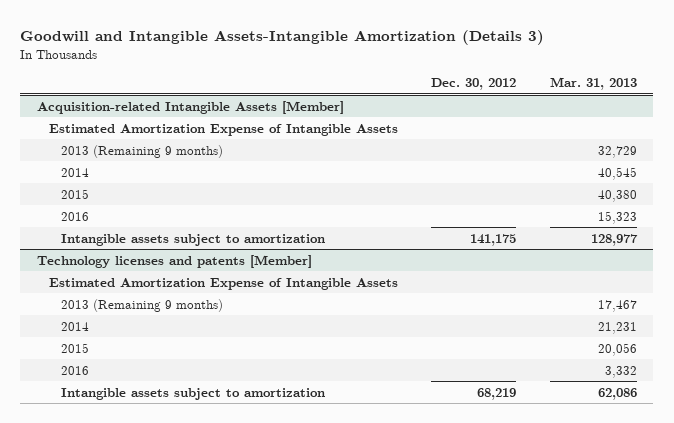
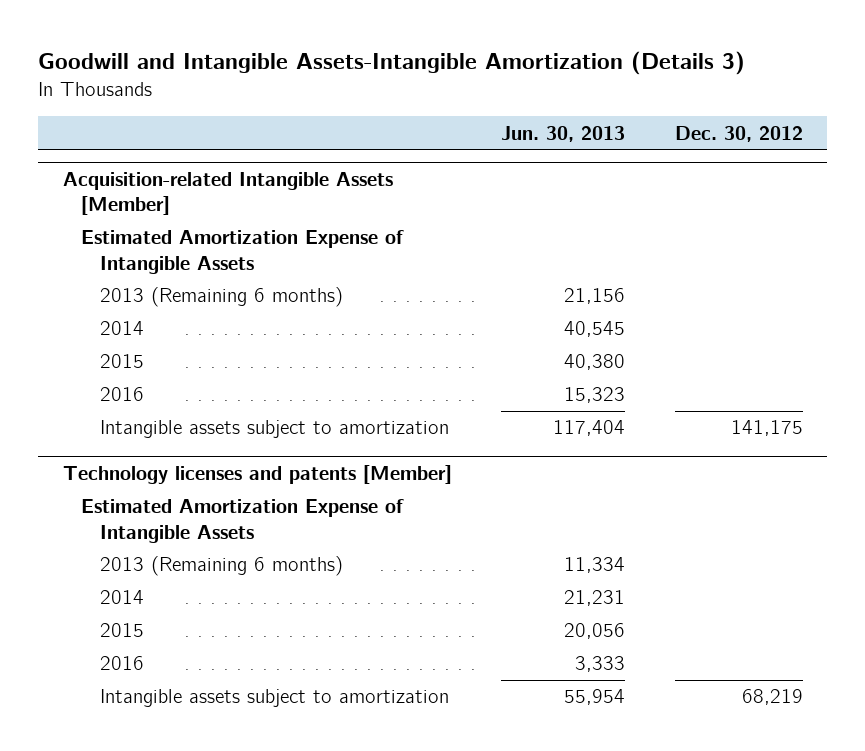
- | Dec. 30, 2012 | Mar. 31, 2013
+ | Jun. 30, 2013 | Dec. 30, 2012
@ Acquisition-related Intangible Assets [Member]
- 2013 (Remaining 9 months) | | 32,729
+ 2013 (Remaining 6 months) | 21,156 |
@ Technology licenses and patents [Member]
- 2013 (Remaining 9 months) | | 17,467
+ 2013 (Remaining 6 months) | 11,334 |

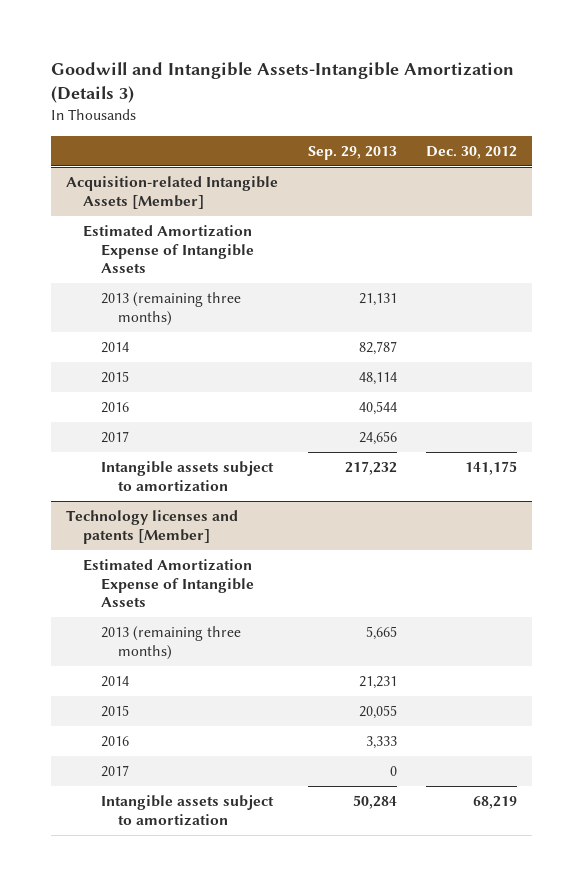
- | Jun. 30, 2013 | Dec. 30, 2012
+ | Sep. 29, 2013 | Dec. 30, 2012
@ Acquisition-related Intangible Assets [Member]
- 2013 (Remaining 6 months) | 21,156 |
+ 2013 (remaining three months) | 21,131 |
+ 2017 | 24,656 |
@ Technology licenses and patents [Member]
- 2013 (Remaining 6 months) | 11,334 |
+ 2013 (remaining three months) | 5,665 |
+ 2017 | 0 |

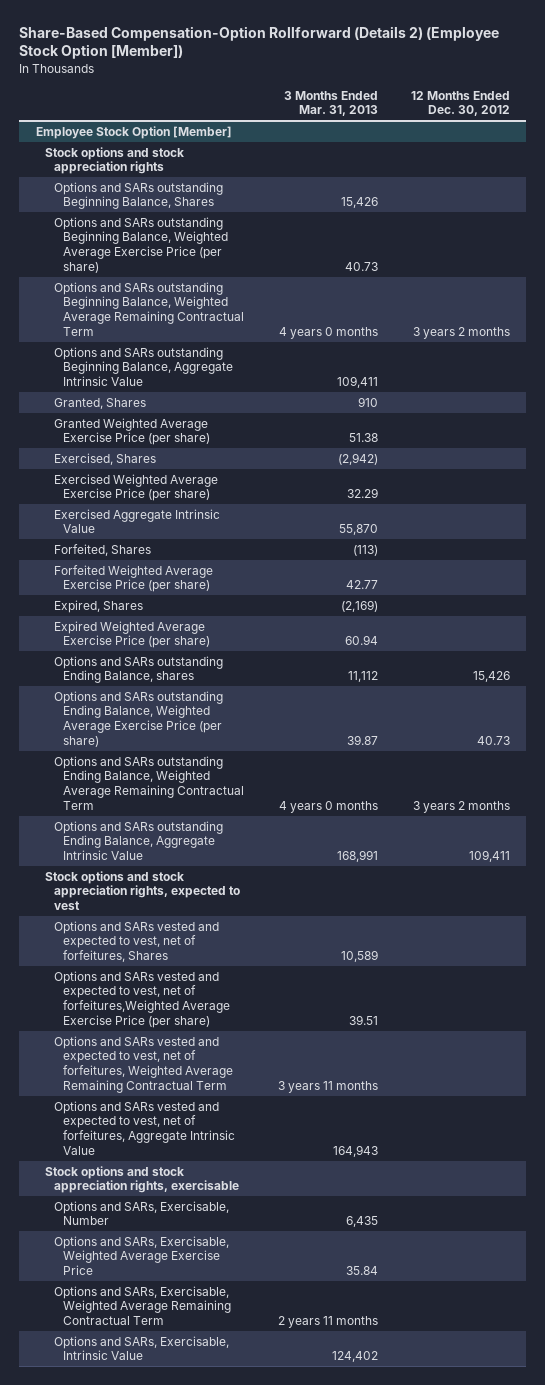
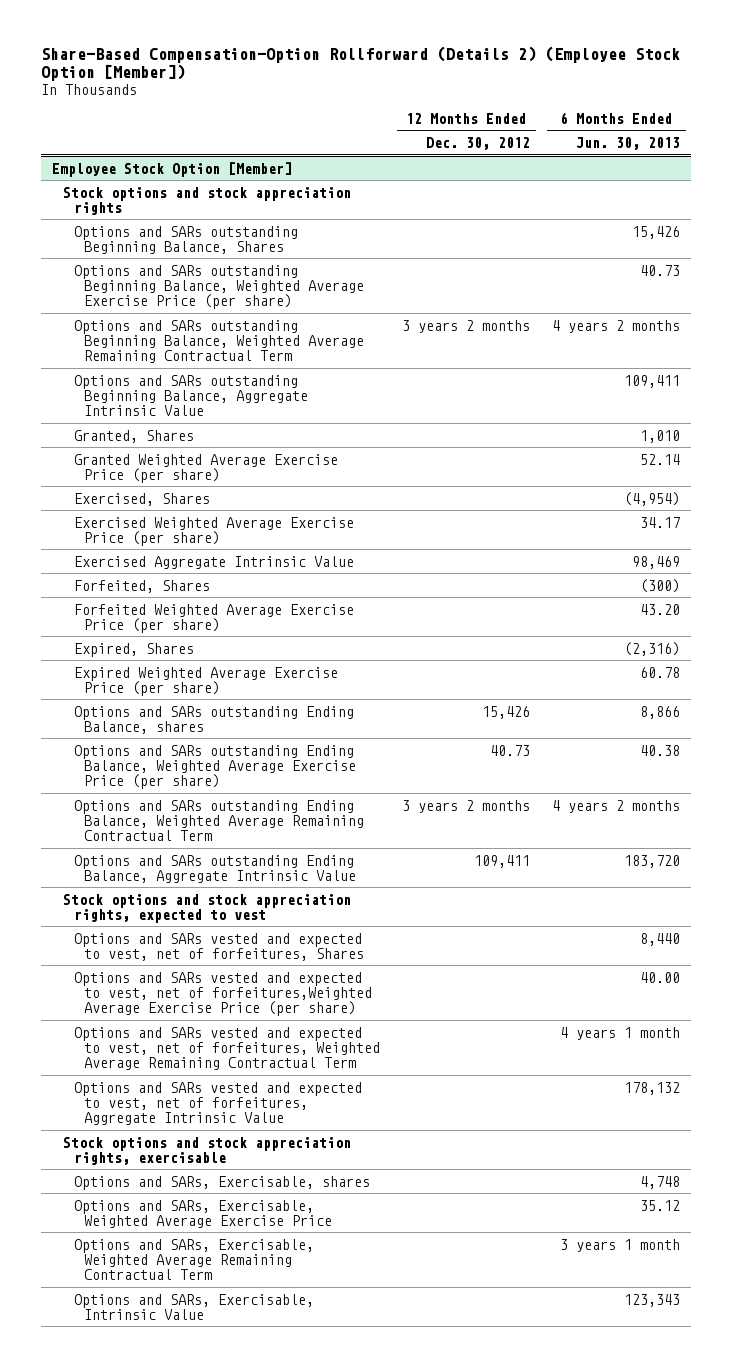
- | 3 Months Ended Mar. 31, 2013 | 12 Months Ended Dec. 30, 2012
+ | 12 Months Ended Dec. 30, 2012 | 6 Months Ended Jun. 30, 2013
@ Employee Stock Option [Member]
- Options and SARs, Exercisable, Number | 6,435 |
+ Options and SARs, Exercisable, shares | | 4,748

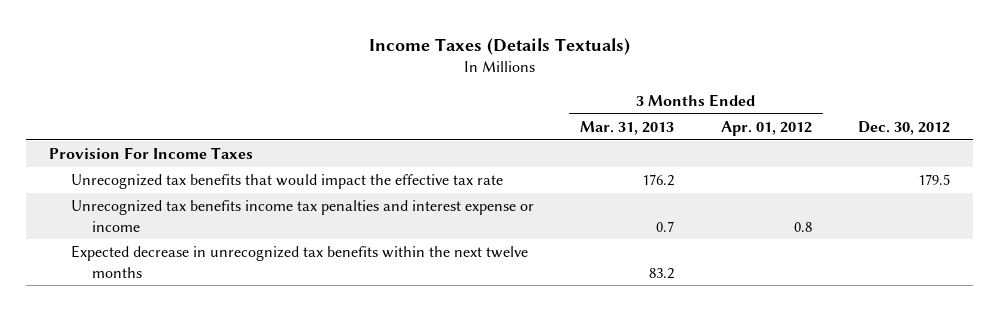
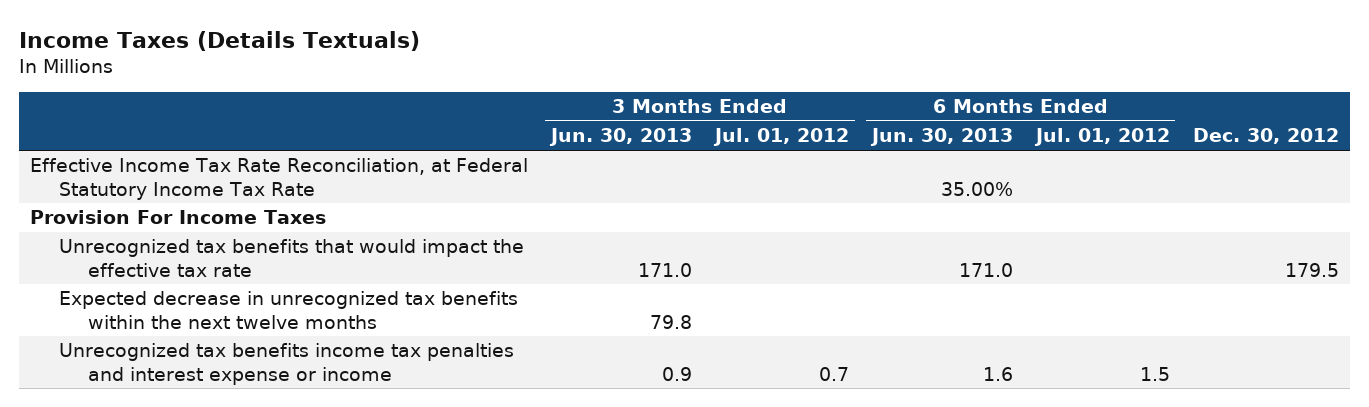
- | 3 Months Ended Mar. 31, 2013 | 3 Months Ended Apr. 01, 2012 | Dec. 30, 2012
+ | 3 Months Ended Jun. 30, 2013 | 3 Months Ended Jul. 01, 2012 | 6 Months Ended Jun. 30, 2013 | 6 Months Ended Jul. 01, 2012 | Dec. 30, 2012
+ Effective Income Tax Rate Reconciliation, at Federal Statutory Income Tax Rate | | | 35.00% | |
moved down: Unrecognized tax benefits income tax penalties and interest expense or income | 0.9 | 0.7 | 1.6 | 1.5 |

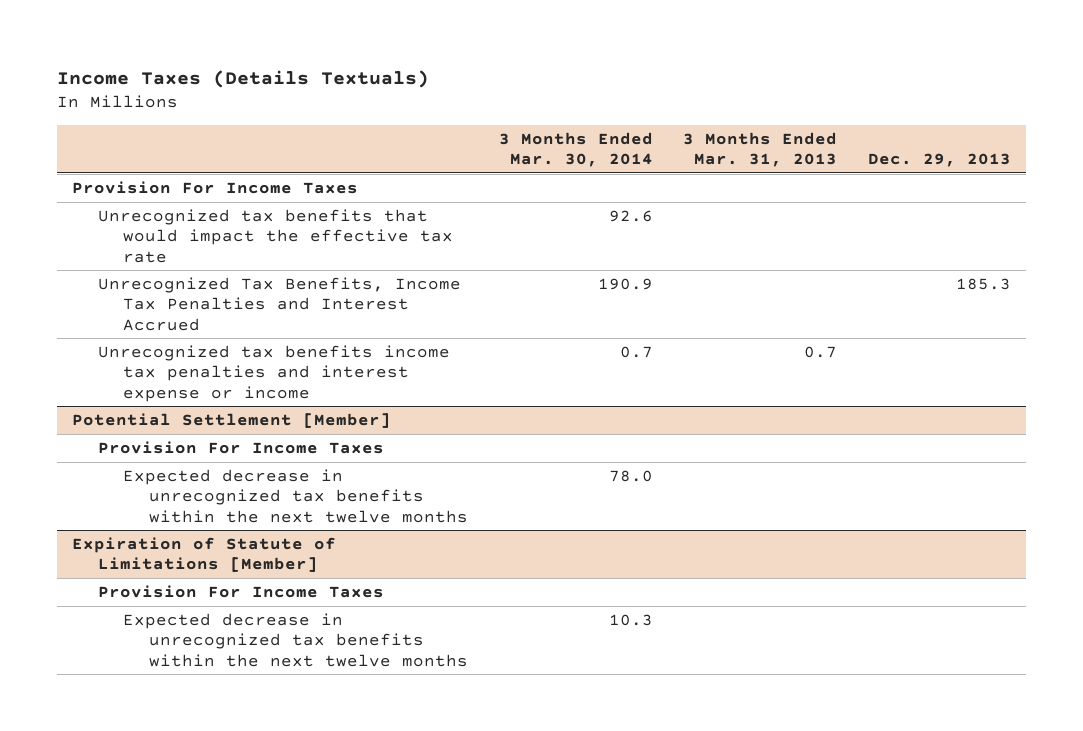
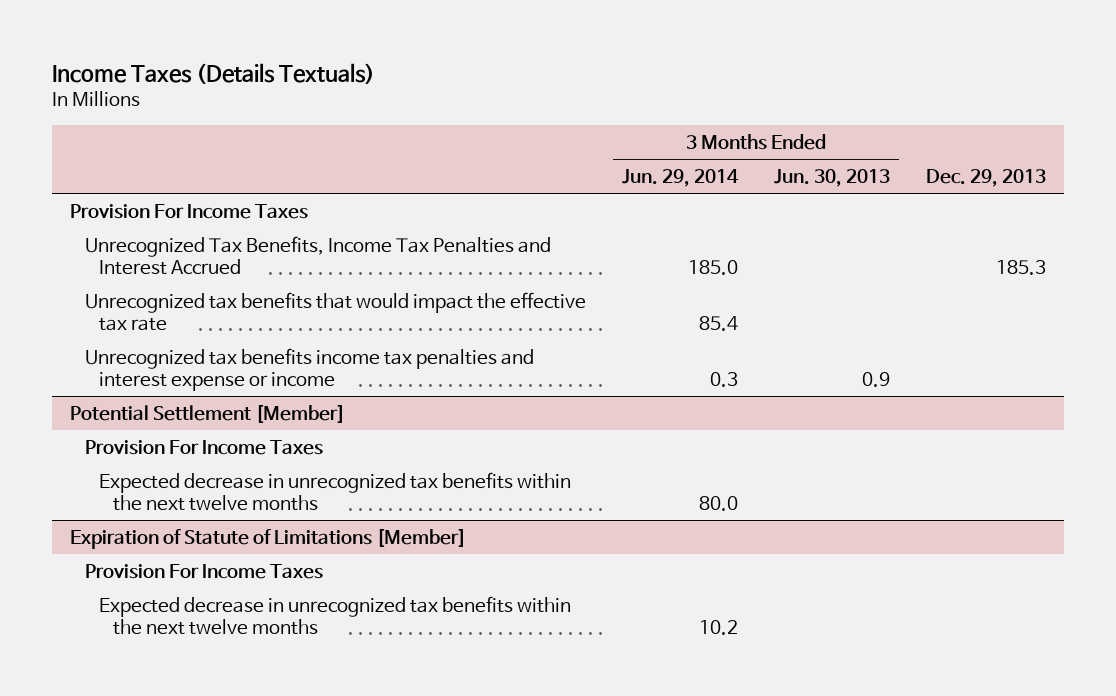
- | 3 Months Ended Mar. 30, 2014 | 3 Months Ended Mar. 31, 2013 | Dec. 29, 2013
+ | 3 Months Ended Jun. 29, 2014 | 3 Months Ended Jun. 30, 2013 | Dec. 29, 2013
moved down: Unrecognized tax benefits that would impact the effective tax rate | 85.4 | |

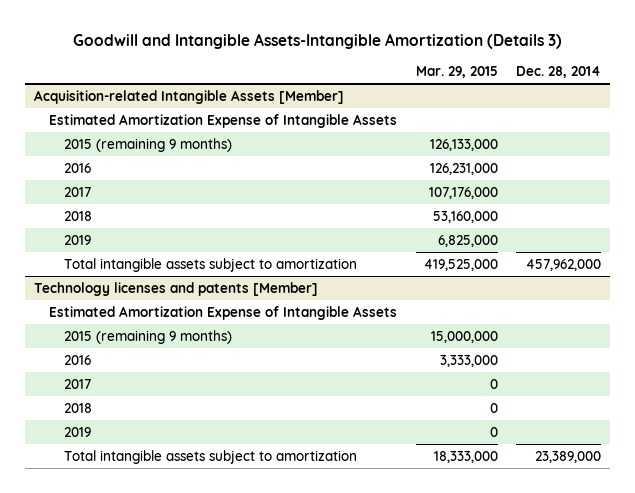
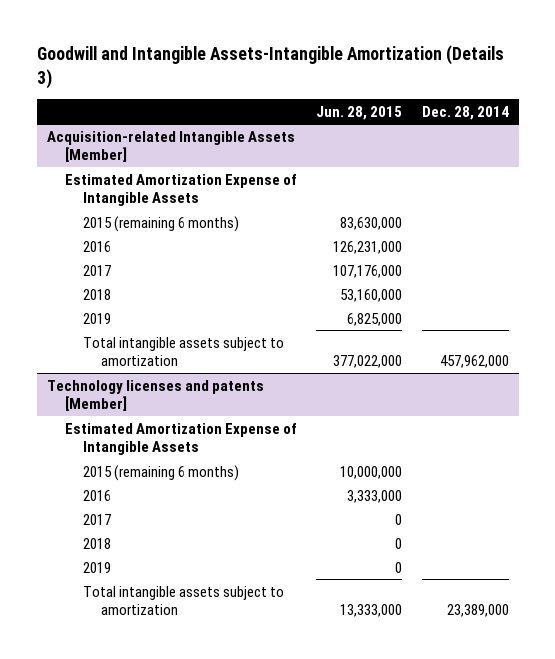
- | Mar. 29, 2015 | Dec. 28, 2014
+ | Jun. 28, 2015 | Dec. 28, 2014
@ Acquisition-related Intangible Assets [Member]
- 2015 (remaining 9 months) | 126,133,000 |
+ 2015 (remaining 6 months) | 83,630,000 |
@ Technology licenses and patents [Member]
- 2015 (remaining 9 months) | 15,000,000 |
+ 2015 (remaining 6 months) | 10,000,000 |

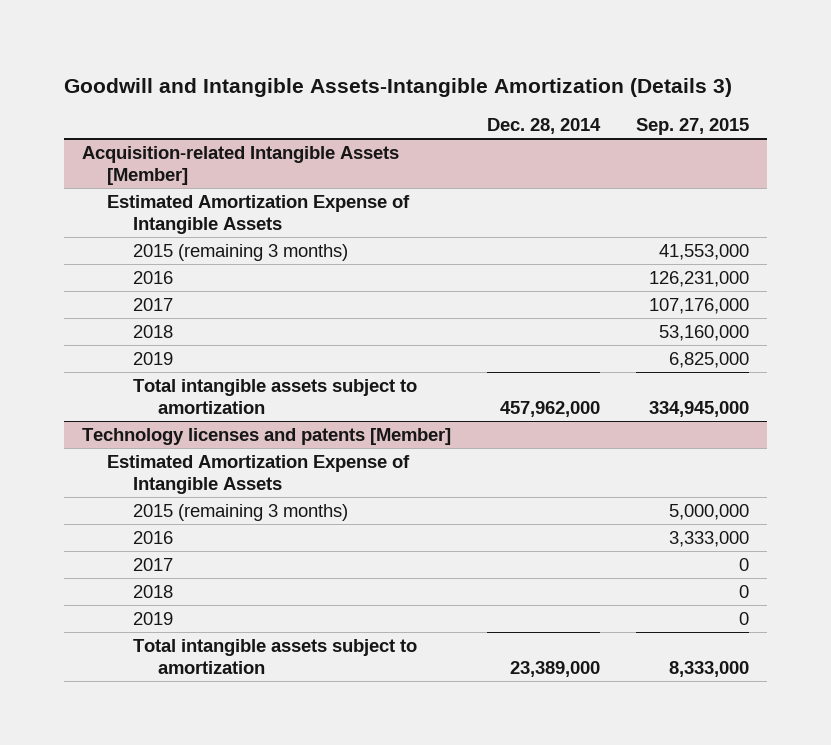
- | Jun. 28, 2015 | Dec. 28, 2014
+ | Dec. 28, 2014 | Sep. 27, 2015
@ Acquisition-related Intangible Assets [Member]
- 2015 (remaining 6 months) | 83,630,000 |
+ 2015 (remaining 3 months) | | 41,553,000
@ Technology licenses and patents [Member]
- 2015 (remaining 6 months) | 10,000,000 |
+ 2015 (remaining 3 months) | | 5,000,000

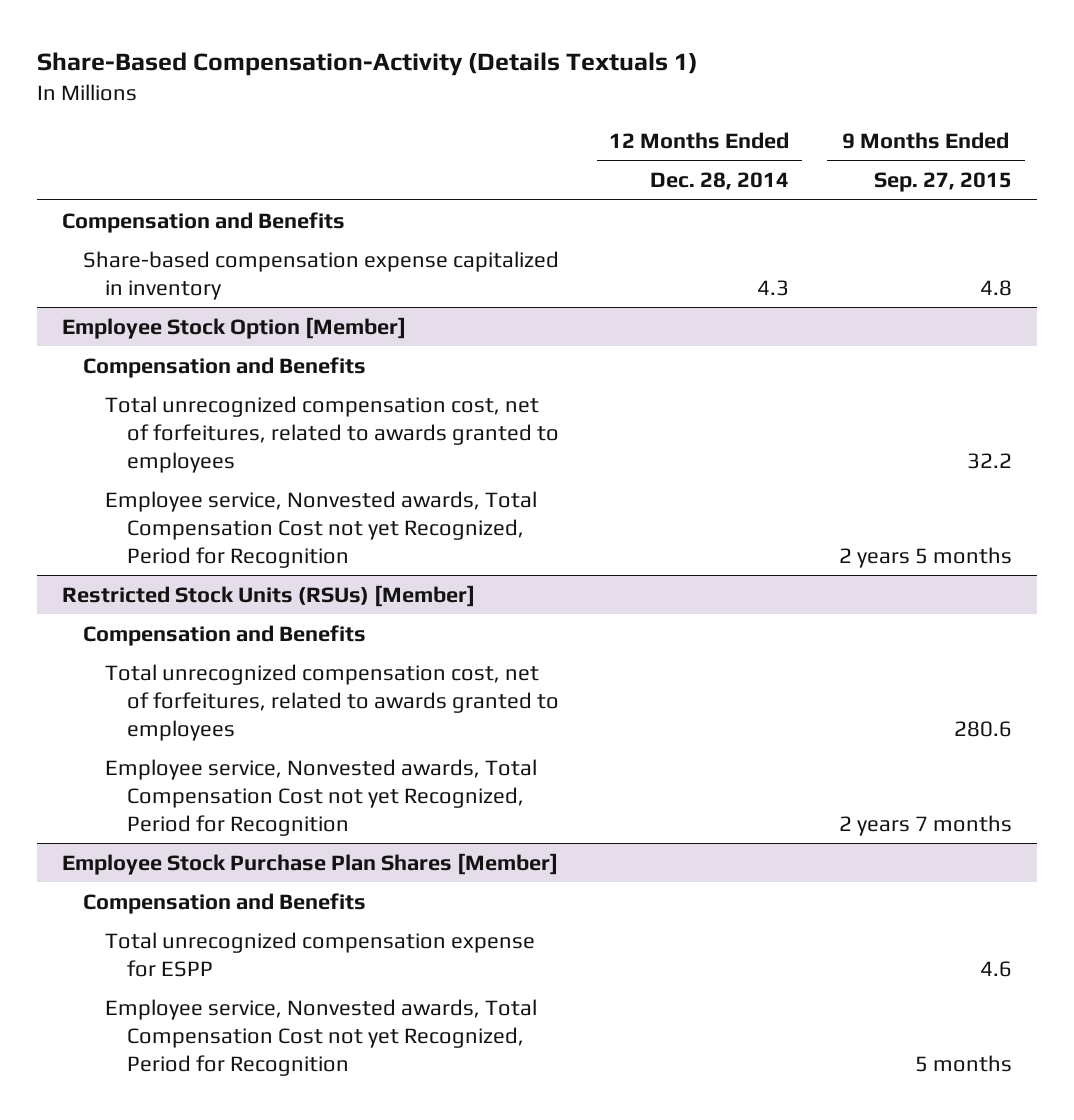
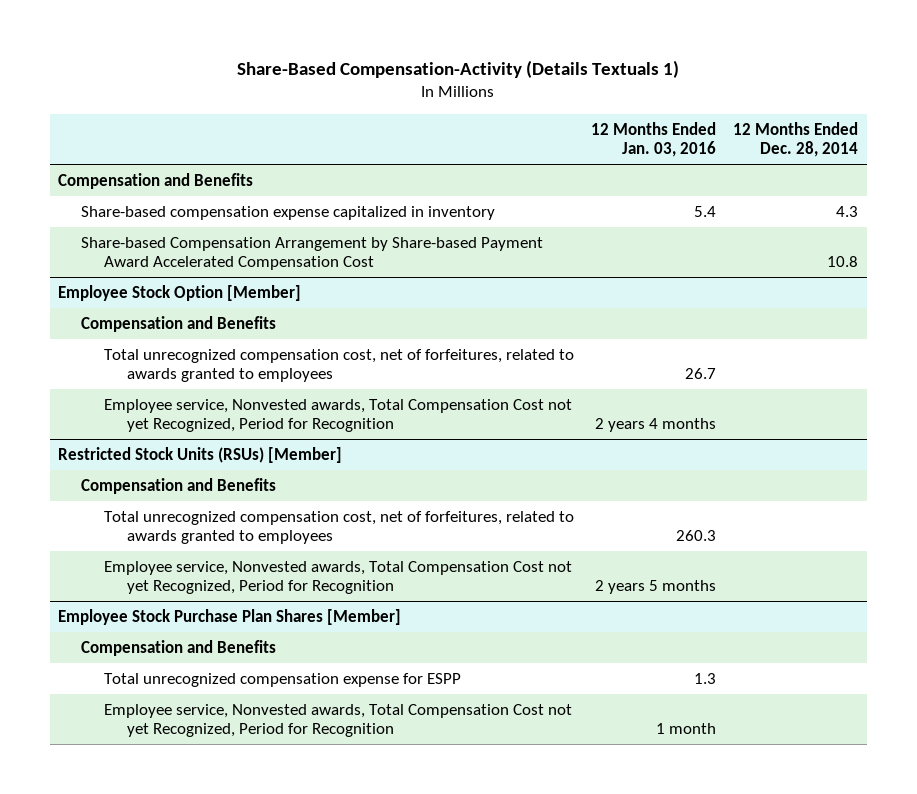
- | 12 Months Ended Dec. 28, 2014 | 9 Months Ended Sep. 27, 2015
+ | 12 Months Ended Jan. 03, 2016 | 12 Months Ended Dec. 28, 2014
+ Share-based Compensation Arrangement by Share-based Payment Award Accelerated Compensation Cost | | 10.8

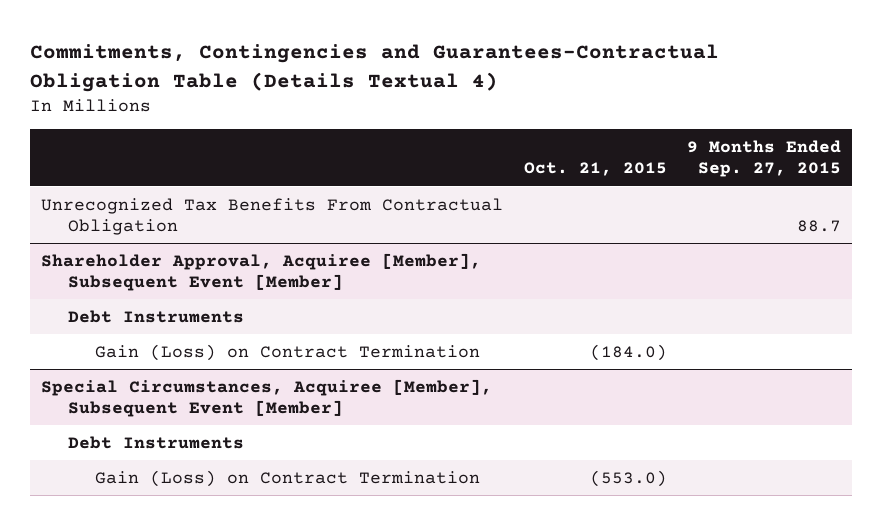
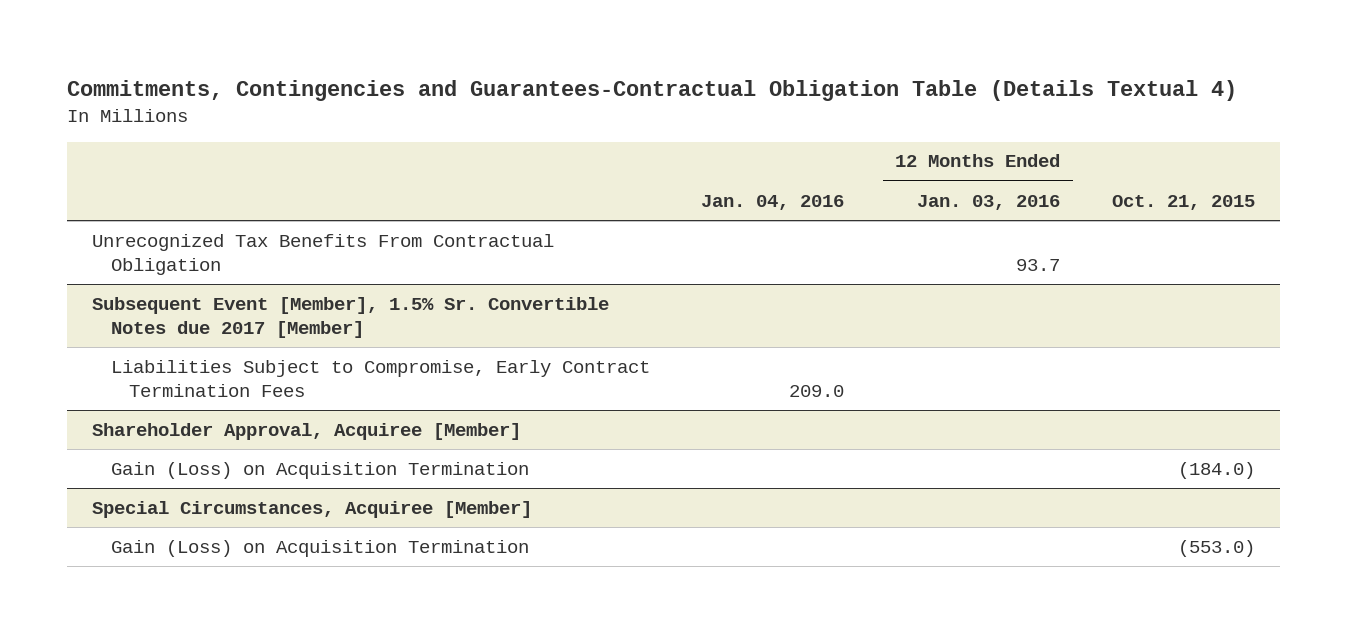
- | Oct. 21, 2015 | 9 Months Ended Sep. 27, 2015
+ | Jan. 04, 2016 | 12 Months Ended Jan. 03, 2016 | Oct. 21, 2015
- Shareholder Approval, Acquiree [Member], Subsequent Event [Member]
- Debt Instruments
- Gain (Loss) on Contract Termination | (184.0) |
- Special Circumstances, Acquiree [Member], Subsequent Event [Member]
- Debt Instruments
- Gain (Loss) on Contract Termination | (553.0) |
+ Subsequent Event [Member], 1.5% Sr. Convertible Notes due 2017 [Member]
+ Liabilities Subject to Compromise, Early Contract Termination Fees | 209.0 | |
+ Shareholder Approval, Acquiree [Member]
+ Gain (Loss) on Acquisition Termination | | | (184.0)
+ Special Circumstances, Acquiree [Member]
+ Gain (Loss) on Acquisition Termination | | | (553.0)

